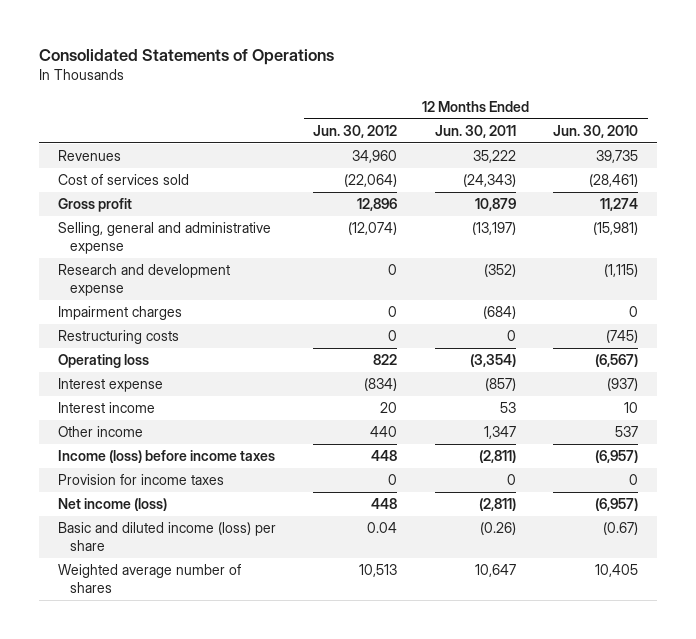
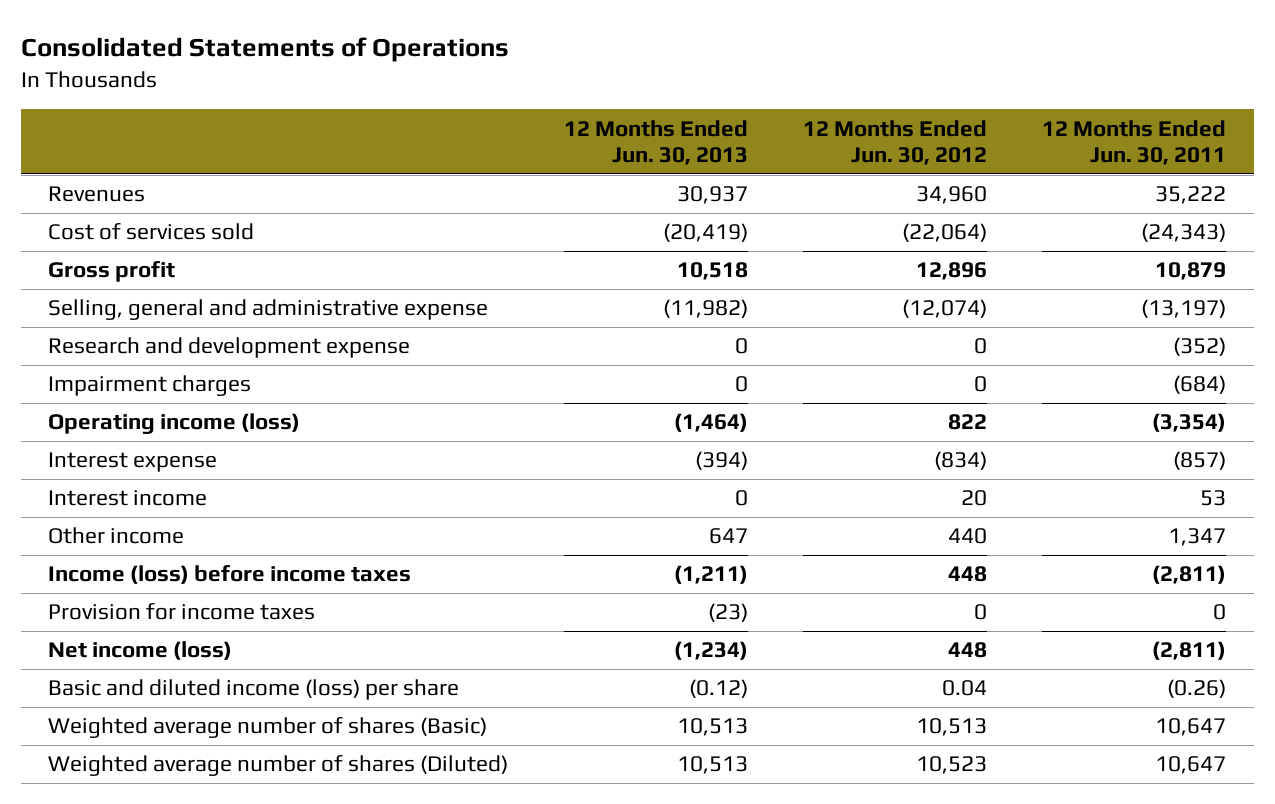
- | 12 Months Ended Jun. 30, 2012 | 12 Months Ended Jun. 30, 2011 | 12 Months Ended Jun. 30, 2010
+ | 12 Months Ended Jun. 30, 2013 | 12 Months Ended Jun. 30, 2012 | 12 Months Ended Jun. 30, 2011
- Restructuring costs | 0 | 0 | (745)
- Operating loss | 822 | (3,354) | (6,567)
+ Operating income (loss) | (1,464) | 822 | (3,354)
- Weighted average number of shares | 10,513 | 10,647 | 10,405
+ Weighted average number of shares (Basic) | 10,513 | 10,513 | 10,647
+ Weighted average number of shares (Diluted) | 10,513 | 10,523 | 10,647

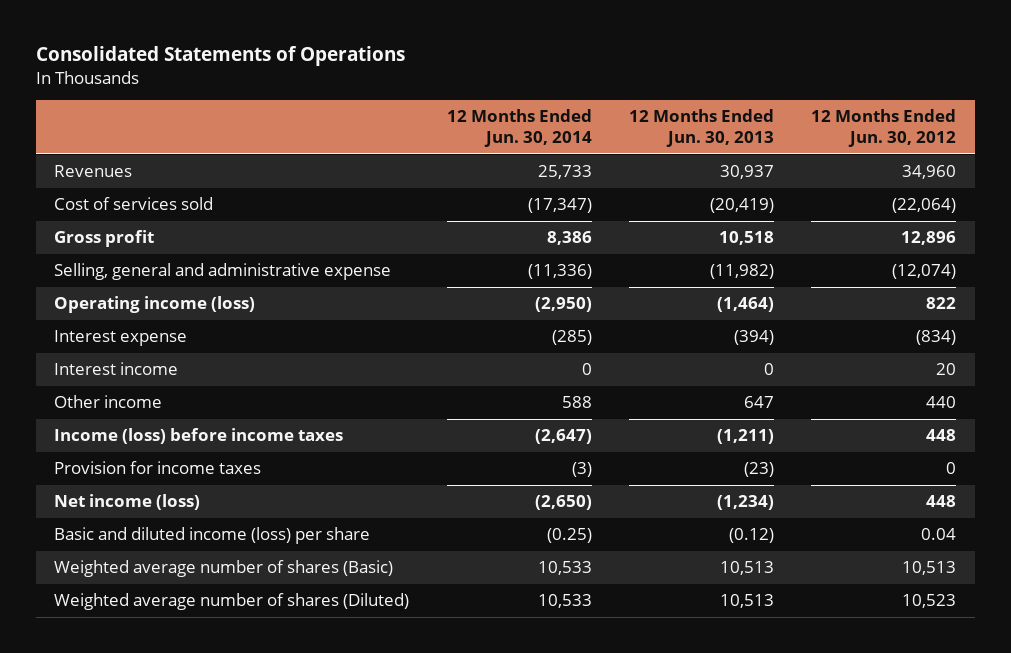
- | 12 Months Ended Jun. 30, 2013 | 12 Months Ended Jun. 30, 2012 | 12 Months Ended Jun. 30, 2011
+ | 12 Months Ended Jun. 30, 2014 | 12 Months Ended Jun. 30, 2013 | 12 Months Ended Jun. 30, 2012
- Research and development expense | 0 | 0 | (352)
- Impairment charges | 0 | 0 | (684)

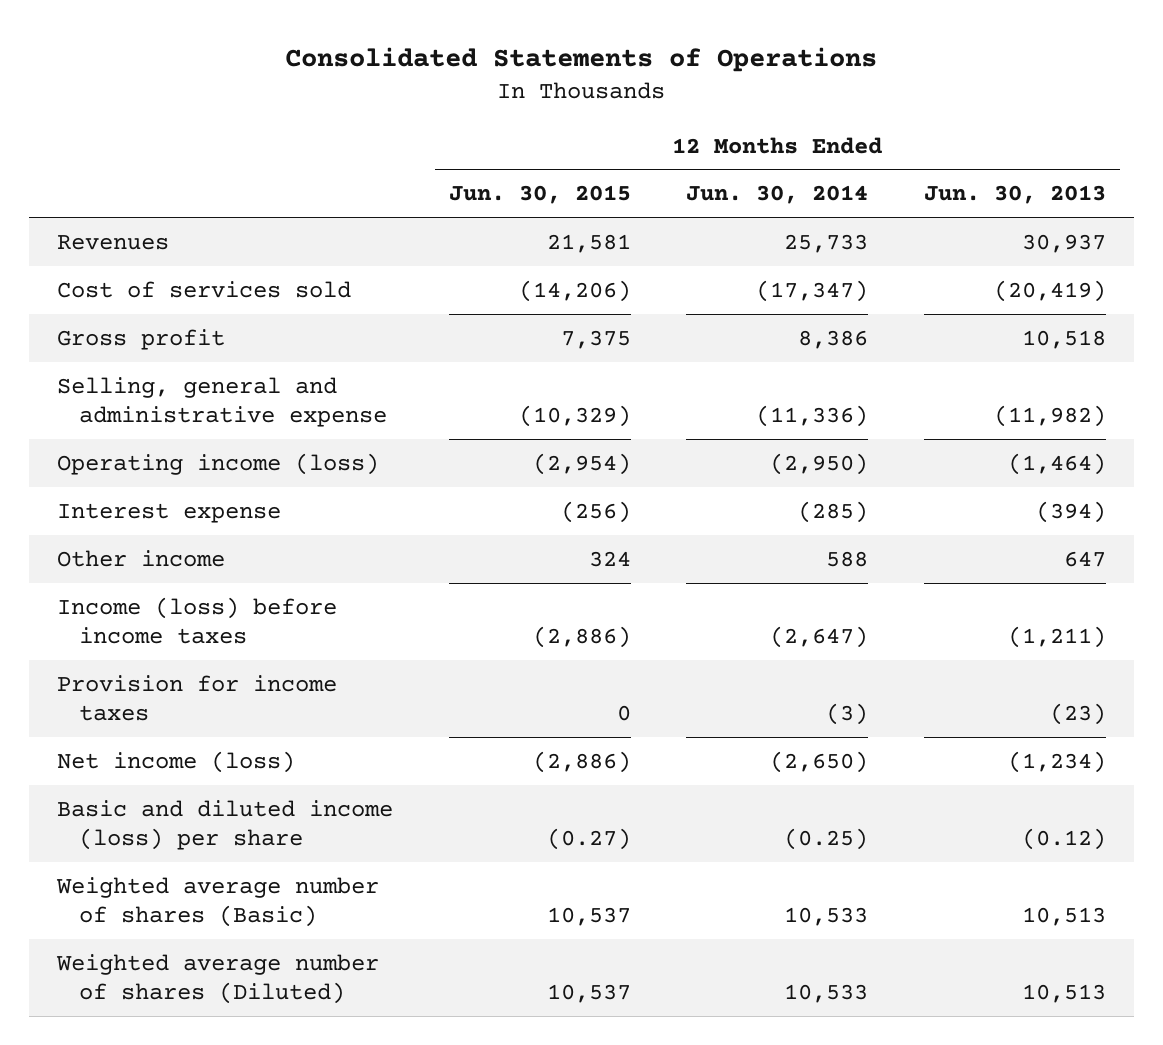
- | 12 Months Ended Jun. 30, 2014 | 12 Months Ended Jun. 30, 2013 | 12 Months Ended Jun. 30, 2012
+ | 12 Months Ended Jun. 30, 2015 | 12 Months Ended Jun. 30, 2014 | 12 Months Ended Jun. 30, 2013
- Interest income | 0 | 0 | 20

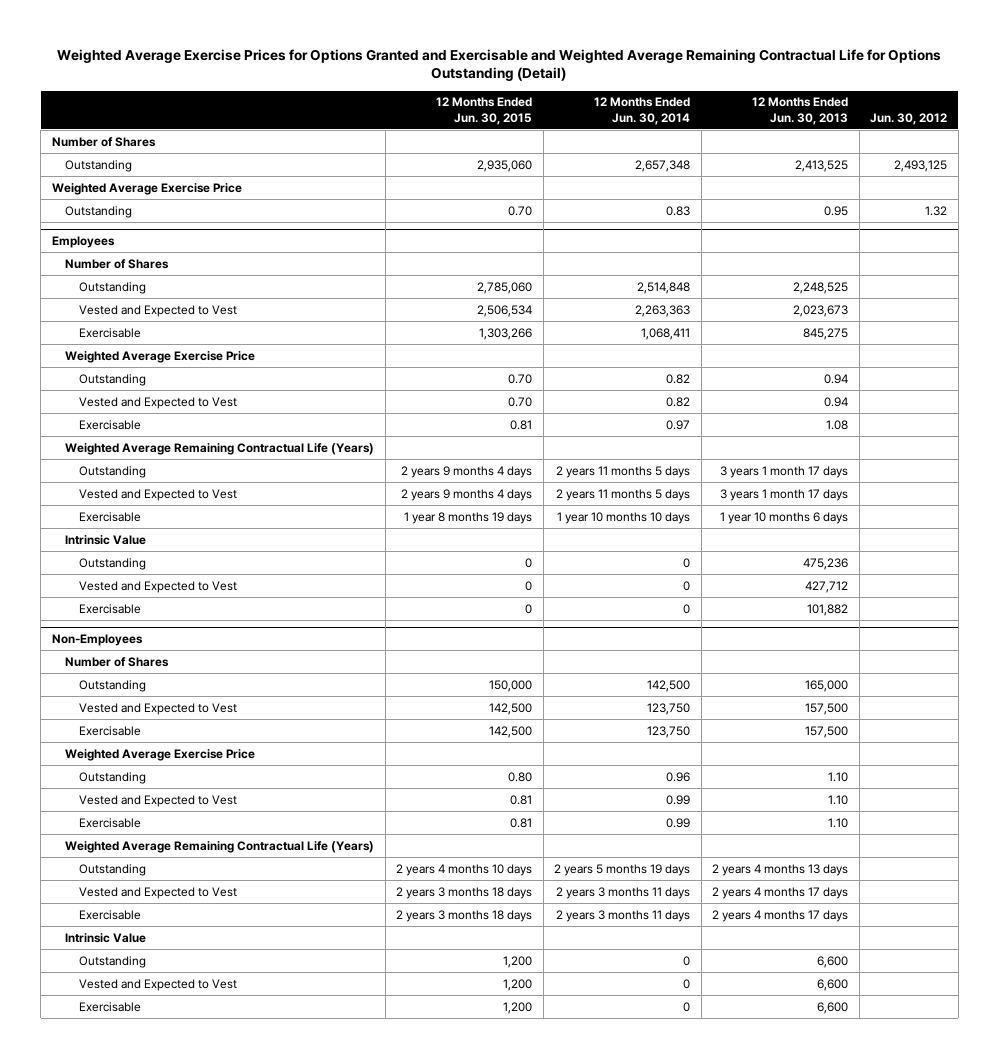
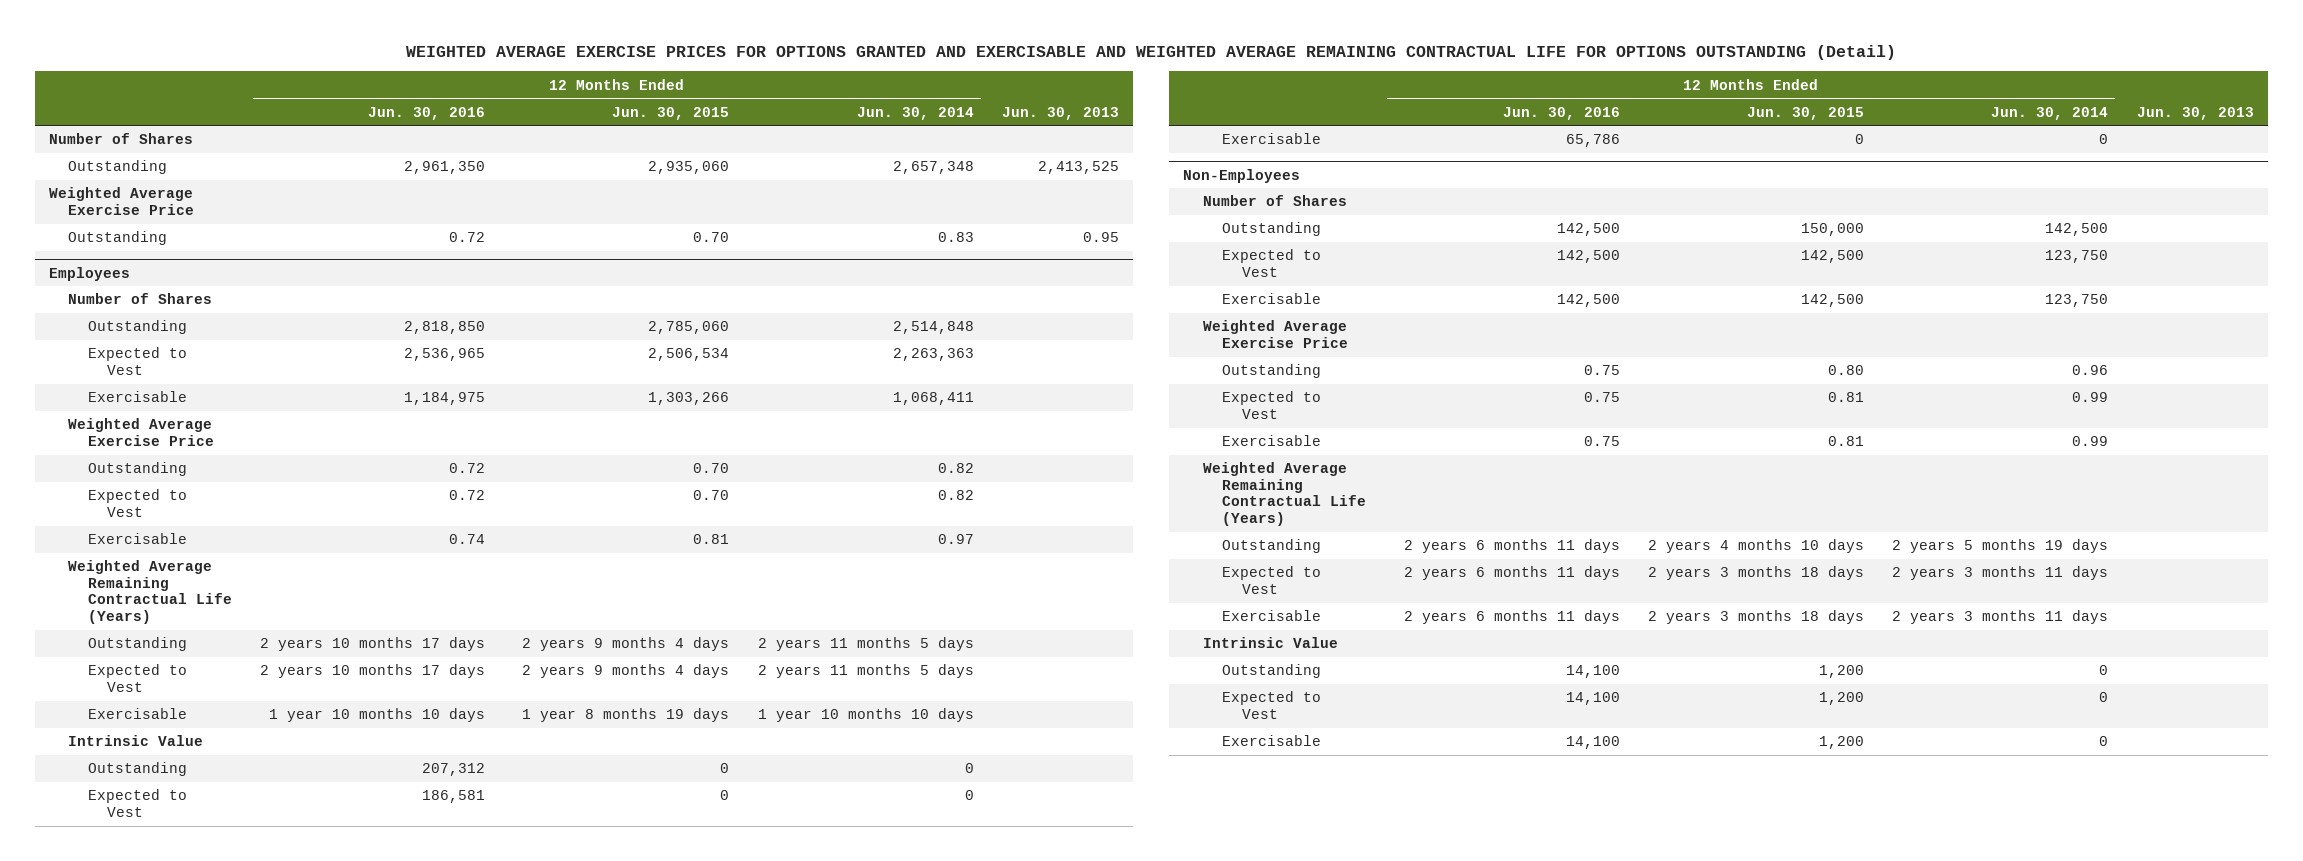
- Weighted Average Exercise Prices for Options Granted and Exercisable and Weighted Average Remaining Contractual Life for Options Outstanding (Detail)
+ WEIGHTED AVERAGE EXERCISE PRICES FOR OPTIONS GRANTED AND EXERCISABLE AND WEIGHTED AVERAGE REMAINING CONTRACTUAL LIFE FOR OPTIONS OUTSTANDING (Detail)
- | 12 Months Ended Jun. 30, 2015 | 12 Months Ended Jun. 30, 2014 | 12 Months Ended Jun. 30, 2013 | Jun. 30, 2012
+ | 12 Months Ended Jun. 30, 2016 | 12 Months Ended Jun. 30, 2015 | 12 Months Ended Jun. 30, 2014 | Jun. 30, 2013
@ Employees
- Vested and Expected to Vest | 2,506,534 | 2,263,363 | 2,023,673 |
+ Expected to Vest | 2,536,965 | 2,506,534 | 2,263,363 |
- Vested and Expected to Vest | 0.70 | 0.82 | 0.94 |
+ Expected to Vest | 0.72 | 0.70 | 0.82 |
- Vested and Expected to Vest | 2 years 9 months 4 days | 2 years 11 months 5 days | 3 years 1 month 17 days |
+ Expected to Vest | 2 years 10 months 17 days | 2 years 9 months 4 days | 2 years 11 months 5 days |
- Vested and Expected to Vest | 0 | 0 | 427,712 |
+ Expected to Vest | 186,581 | 0 | 0 |
@ Non-Employees
- Vested and Expected to Vest | 142,500 | 123,750 | 157,500 |
+ Expected to Vest | 142,500 | 142,500 | 123,750 |
- Vested and Expected to Vest | 0.81 | 0.99 | 1.10 |
+ Expected to Vest | 0.75 | 0.81 | 0.99 |
- Vested and Expected to Vest | 2 years 3 months 18 days | 2 years 3 months 11 days | 2 years 4 months 17 days |
+ Expected to Vest | 2 years 6 months 11 days | 2 years 3 months 18 days | 2 years 3 months 11 days |
- Vested and Expected to Vest | 1,200 | 0 | 6,600 |
+ Expected to Vest | 14,100 | 1,200 | 0 |

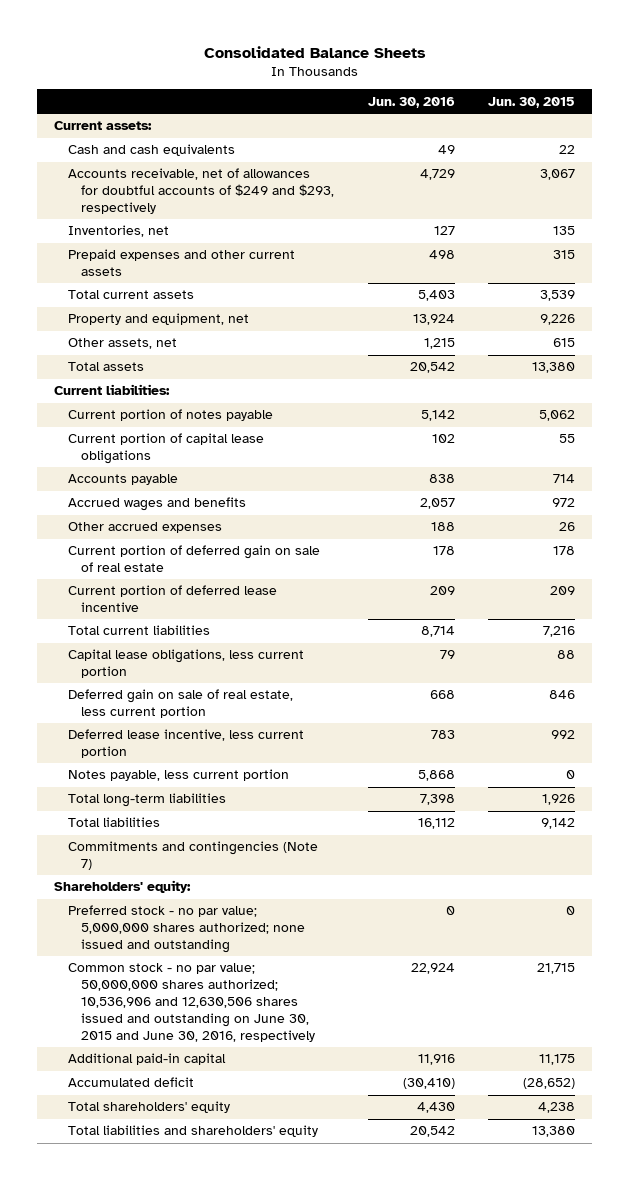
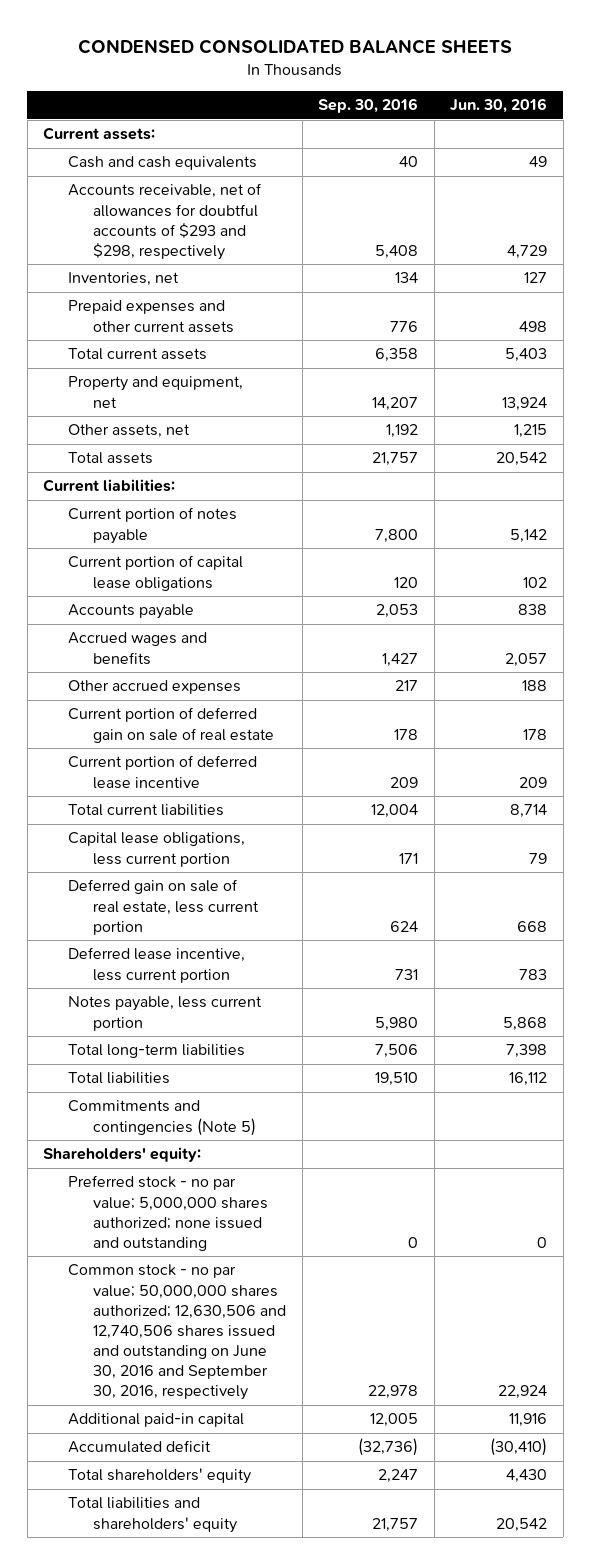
- Consolidated Balance Sheets
+ CONDENSED CONSOLIDATED BALANCE SHEETS
- | Jun. 30, 2016 | Jun. 30, 2015
+ | Sep. 30, 2016 | Jun. 30, 2016
- Accounts receivable, net of allowances for doubtful accounts of $249 and $293, respectively | 4,729 | 3,067
+ Accounts receivable, net of allowances for doubtful accounts of $293 and $298, respectively | 5,408 | 4,729
- Commitments and contingencies (Note 7)
+ Commitments and contingencies (Note 5)
- Common stock - no par value; 50,000,000 shares authorized; 10,536,906 and 12,630,506 shares issued and outstanding on June 30, 2015 and June 30, 2016, respectively | 22,924 | 21,715
+ Common stock - no par value; 50,000,000 shares authorized; 12,630,506 and 12,740,506 shares issued and outstanding on June 30, 2016 and September 30, 2016, respectively | 22,978 | 22,924

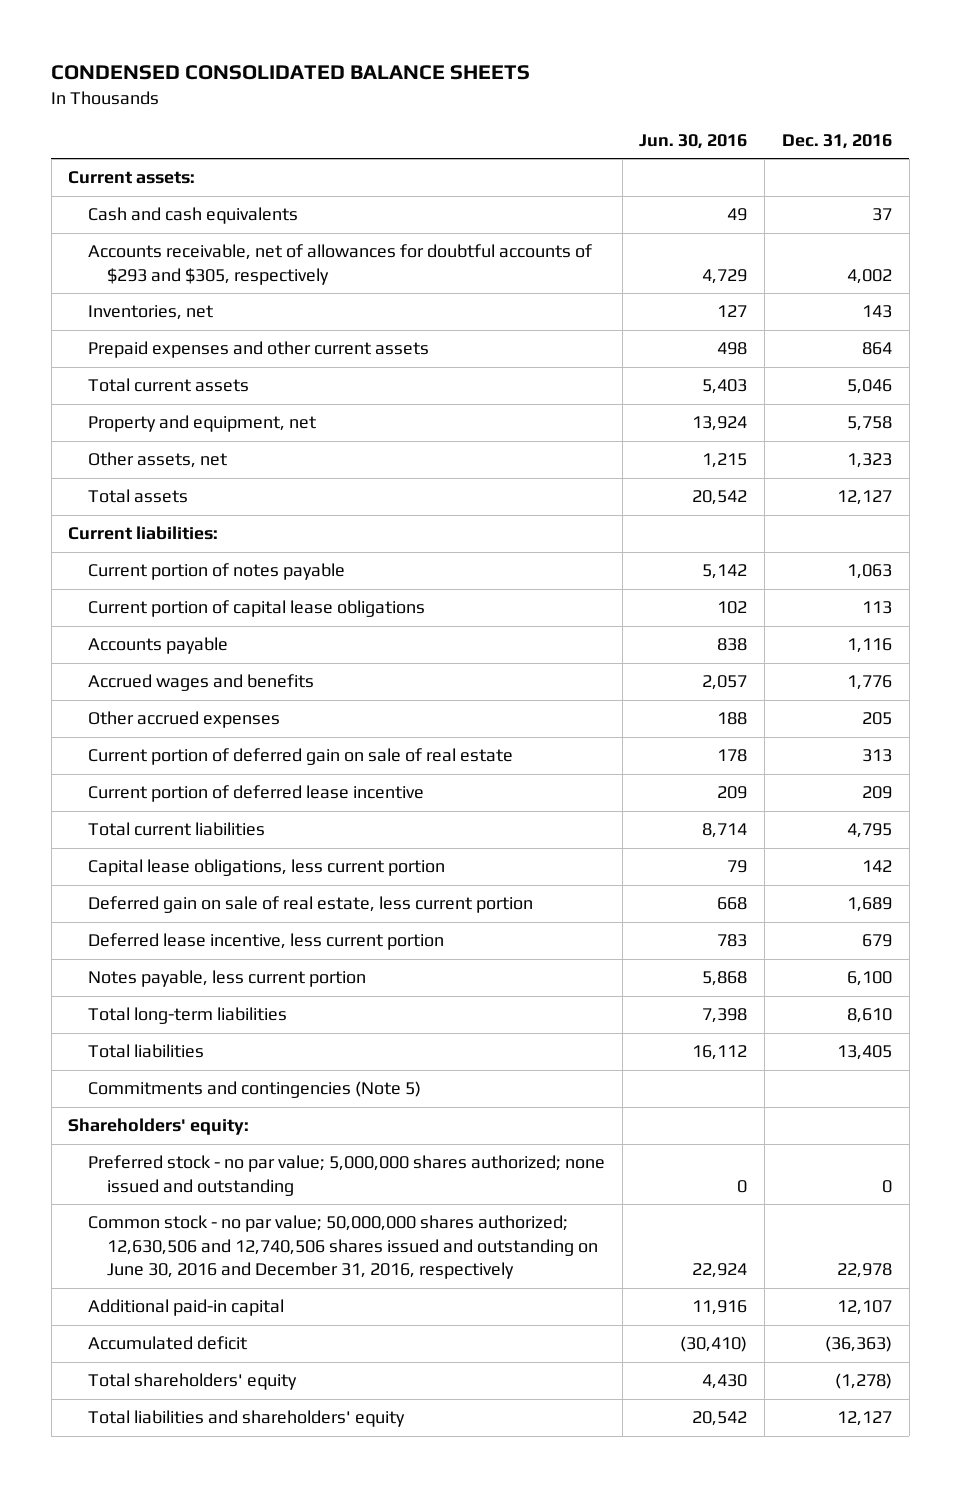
- | Sep. 30, 2016 | Jun. 30, 2016
+ | Jun. 30, 2016 | Dec. 31, 2016
- Accounts receivable, net of allowances for doubtful accounts of $293 and $298, respectively | 5,408 | 4,729
+ Accounts receivable, net of allowances for doubtful accounts of $293 and $305, respectively | 4,729 | 4,002
- Common stock - no par value; 50,000,000 shares authorized; 12,630,506 and 12,740,506 shares issued and outstanding on June 30, 2016 and September 30, 2016, respectively | 22,978 | 22,924
+ Common stock - no par value; 50,000,000 shares authorized; 12,630,506 and 12,740,506 shares issued and outstanding on June 30, 2016 and December 31, 2016, respectively | 22,924 | 22,978

